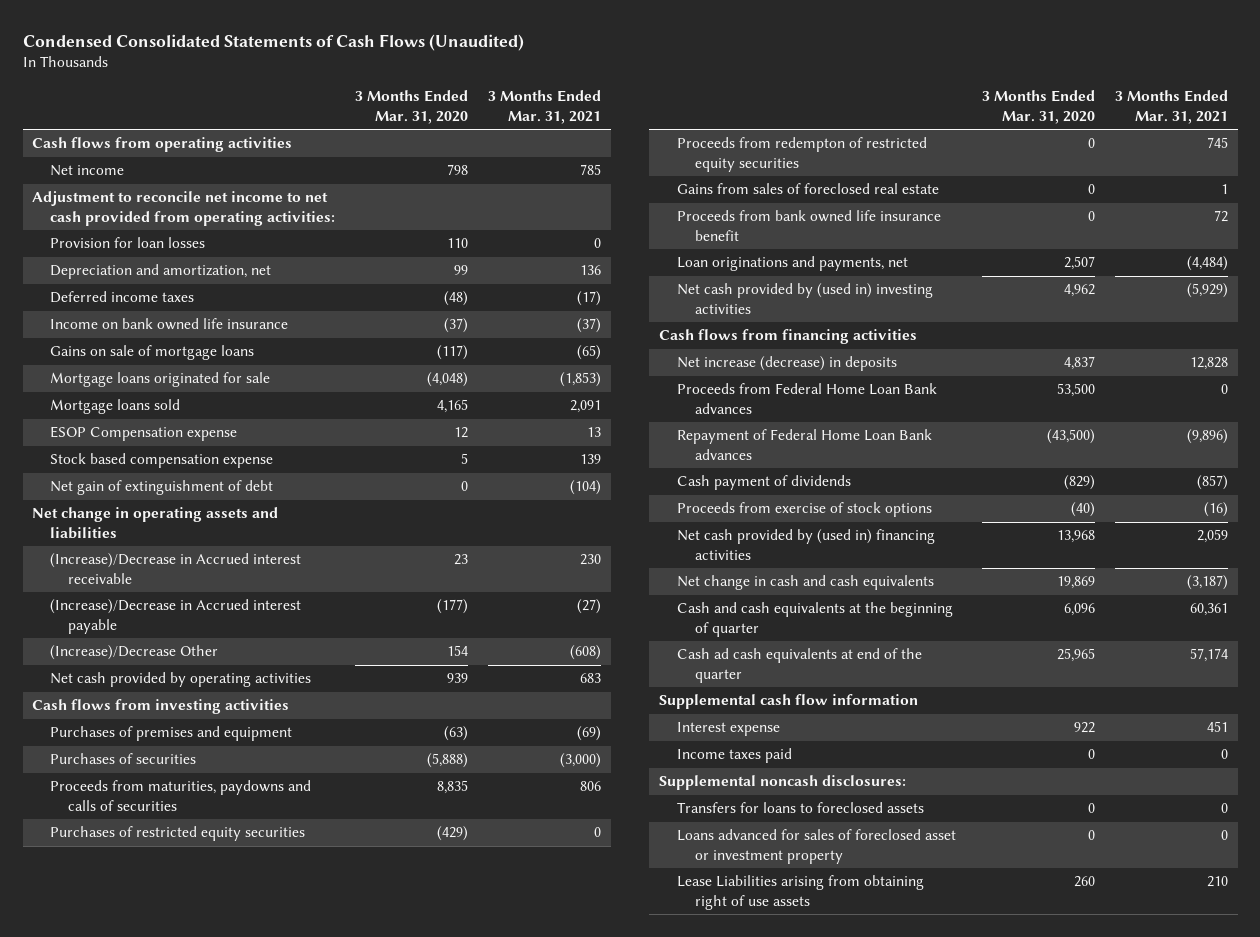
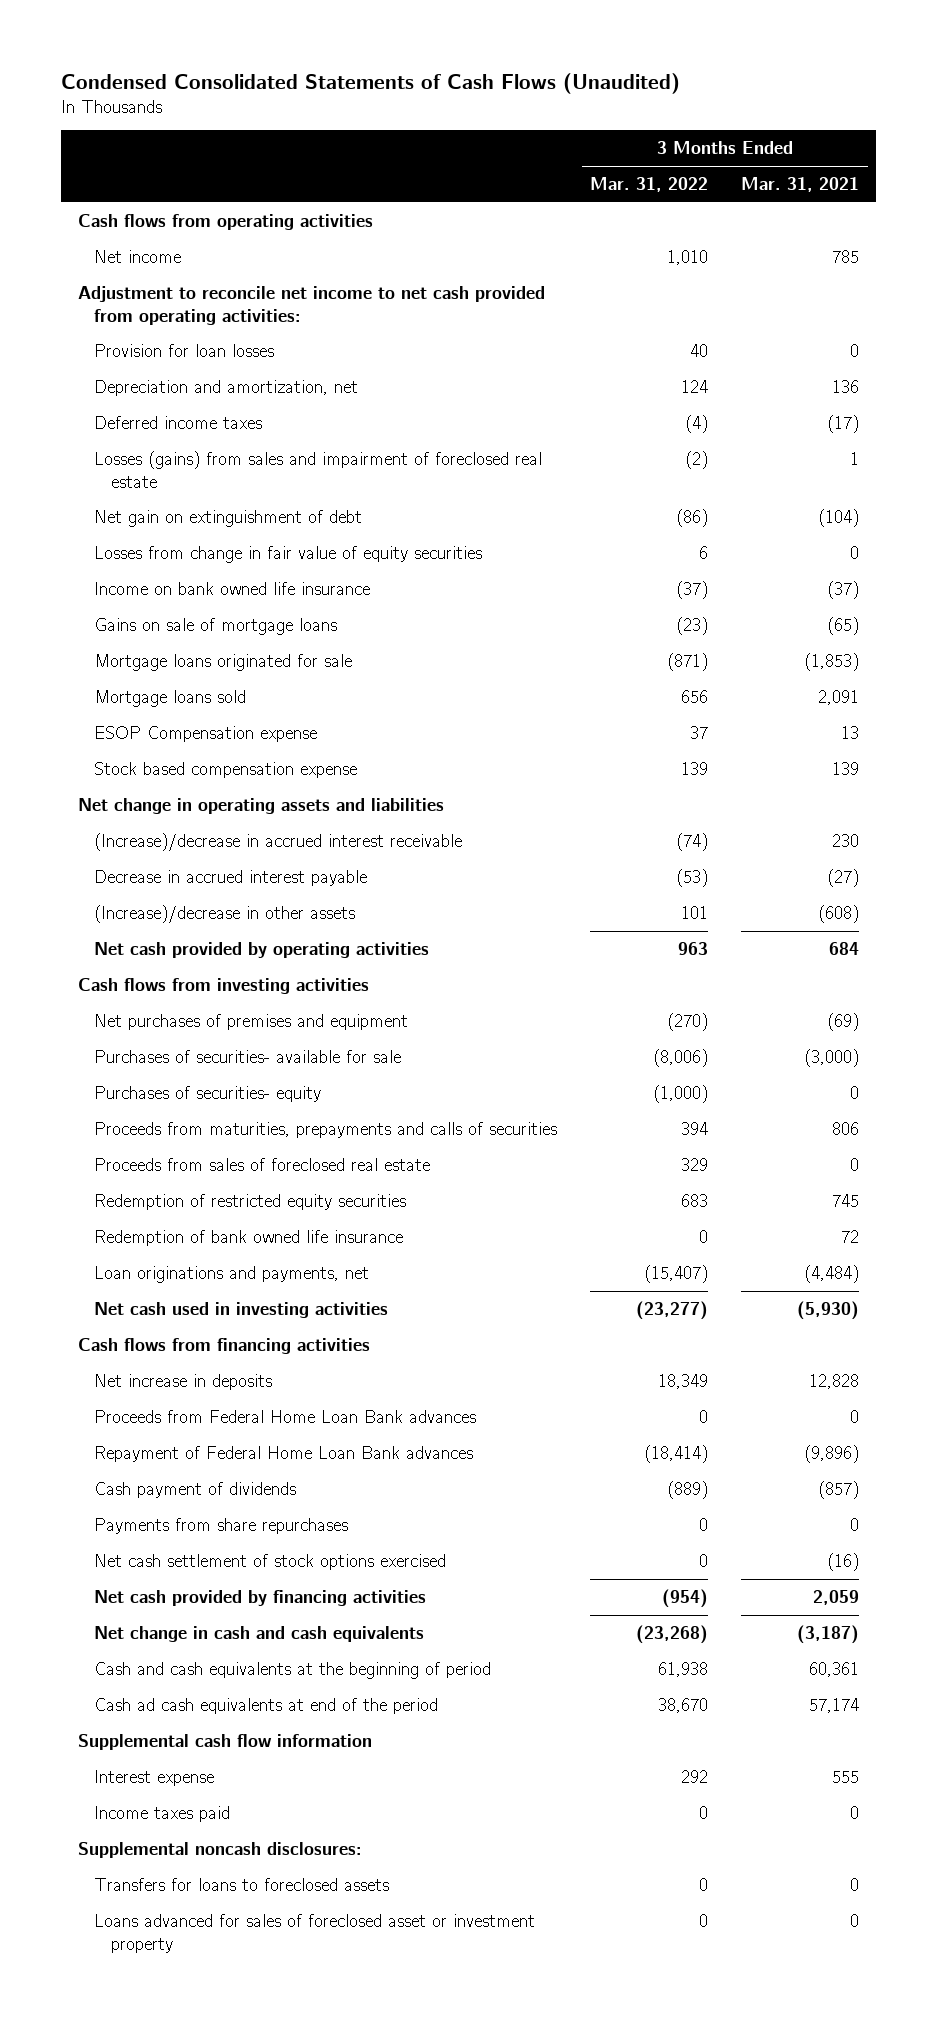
- | 3 Months Ended Mar. 31, 2020 | 3 Months Ended Mar. 31, 2021
+ | 3 Months Ended Mar. 31, 2022 | 3 Months Ended Mar. 31, 2021
+ Losses (gains) from sales and impairment of foreclosed real estate | (2) | 1
+ Net gain on extinguishment of debt | (86) | (104)
+ Losses from change in fair value of equity securities | 6 | 0
- Net gain of extinguishment of debt | 0 | (104)
- (Increase)/Decrease in Accrued interest receivable | 23 | 230
- (Increase)/Decrease in Accrued interest payable | (177) | (27)
- (Increase)/Decrease Other | 154 | (608)
- Net cash provided by operating activities | 939 | 683
+ (Increase)/decrease in accrued interest receivable | (74) | 230
+ Decrease in accrued interest payable | (53) | (27)
+ (Increase)/decrease in other assets | 101 | (608)
+ Net cash provided by operating activities | 963 | 684
- Purchases of premises and equipment | (63) | (69)
- Purchases of securities | (5,888) | (3,000)
- Proceeds from maturities, paydowns and calls of securities | 8,835 | 806
- Purchases of restricted equity securities | (429) | 0
- Proceeds from redempton of restricted equity securities | 0 | 745
- Gains from sales of foreclosed real estate | 0 | 1
- Proceeds from bank owned life insurance benefit | 0 | 72
+ Net purchases of premises and equipment | (270) | (69)
+ Purchases of securities- available for sale | (8,006) | (3,000)
+ Purchases of securities- equity | (1,000) | 0
+ Proceeds from maturities, prepayments and calls of securities | 394 | 806
+ Proceeds from sales of foreclosed real estate | 329 | 0
+ Redemption of restricted equity securities | 683 | 745
+ Redemption of bank owned life insurance | 0 | 72
- Net cash provided by (used in) investing activities | 4,962 | (5,929)
+ Net cash used in investing activities | (23,277) | (5,930)
- Net increase (decrease) in deposits | 4,837 | 12,828
+ Net increase in deposits | 18,349 | 12,828
- Proceeds from exercise of stock options | (40) | (16)
- Net cash provided by (used in) financing activities | 13,968 | 2,059
+ Payments from share repurchases | 0 | 0
+ Net cash settlement of stock options exercised | 0 | (16)
+ Net cash provided by financing activities | (954) | 2,059
- Cash and cash equivalents at the beginning of quarter | 6,096 | 60,361
- Cash ad cash equivalents at end of the quarter | 25,965 | 57,174
+ Cash and cash equivalents at the beginning of period | 61,938 | 60,361
+ Cash ad cash equivalents at end of the period | 38,670 | 57,174
- Interest expense | 922 | 451
+ Interest expense | 292 | 555
- Lease Liabilities arising from obtaining right of use assets | 260 | 210

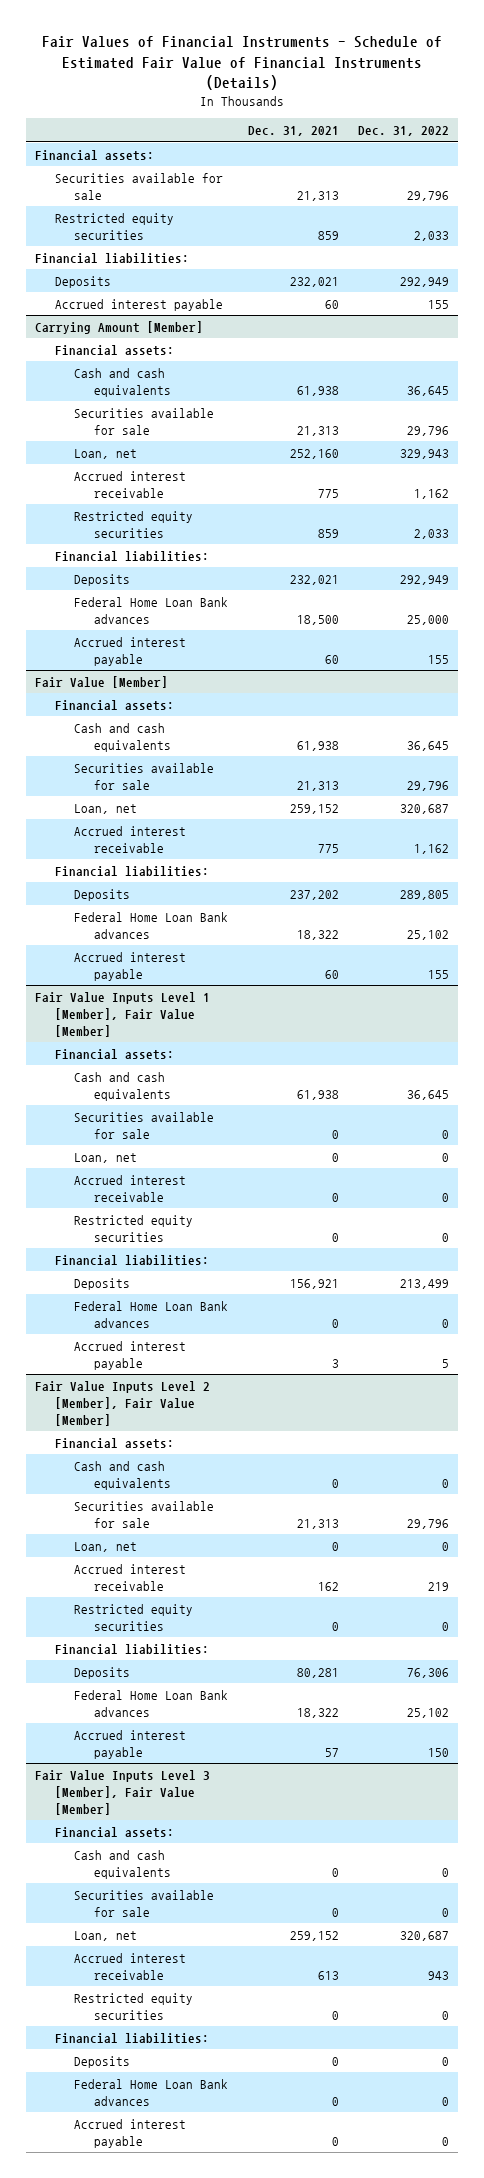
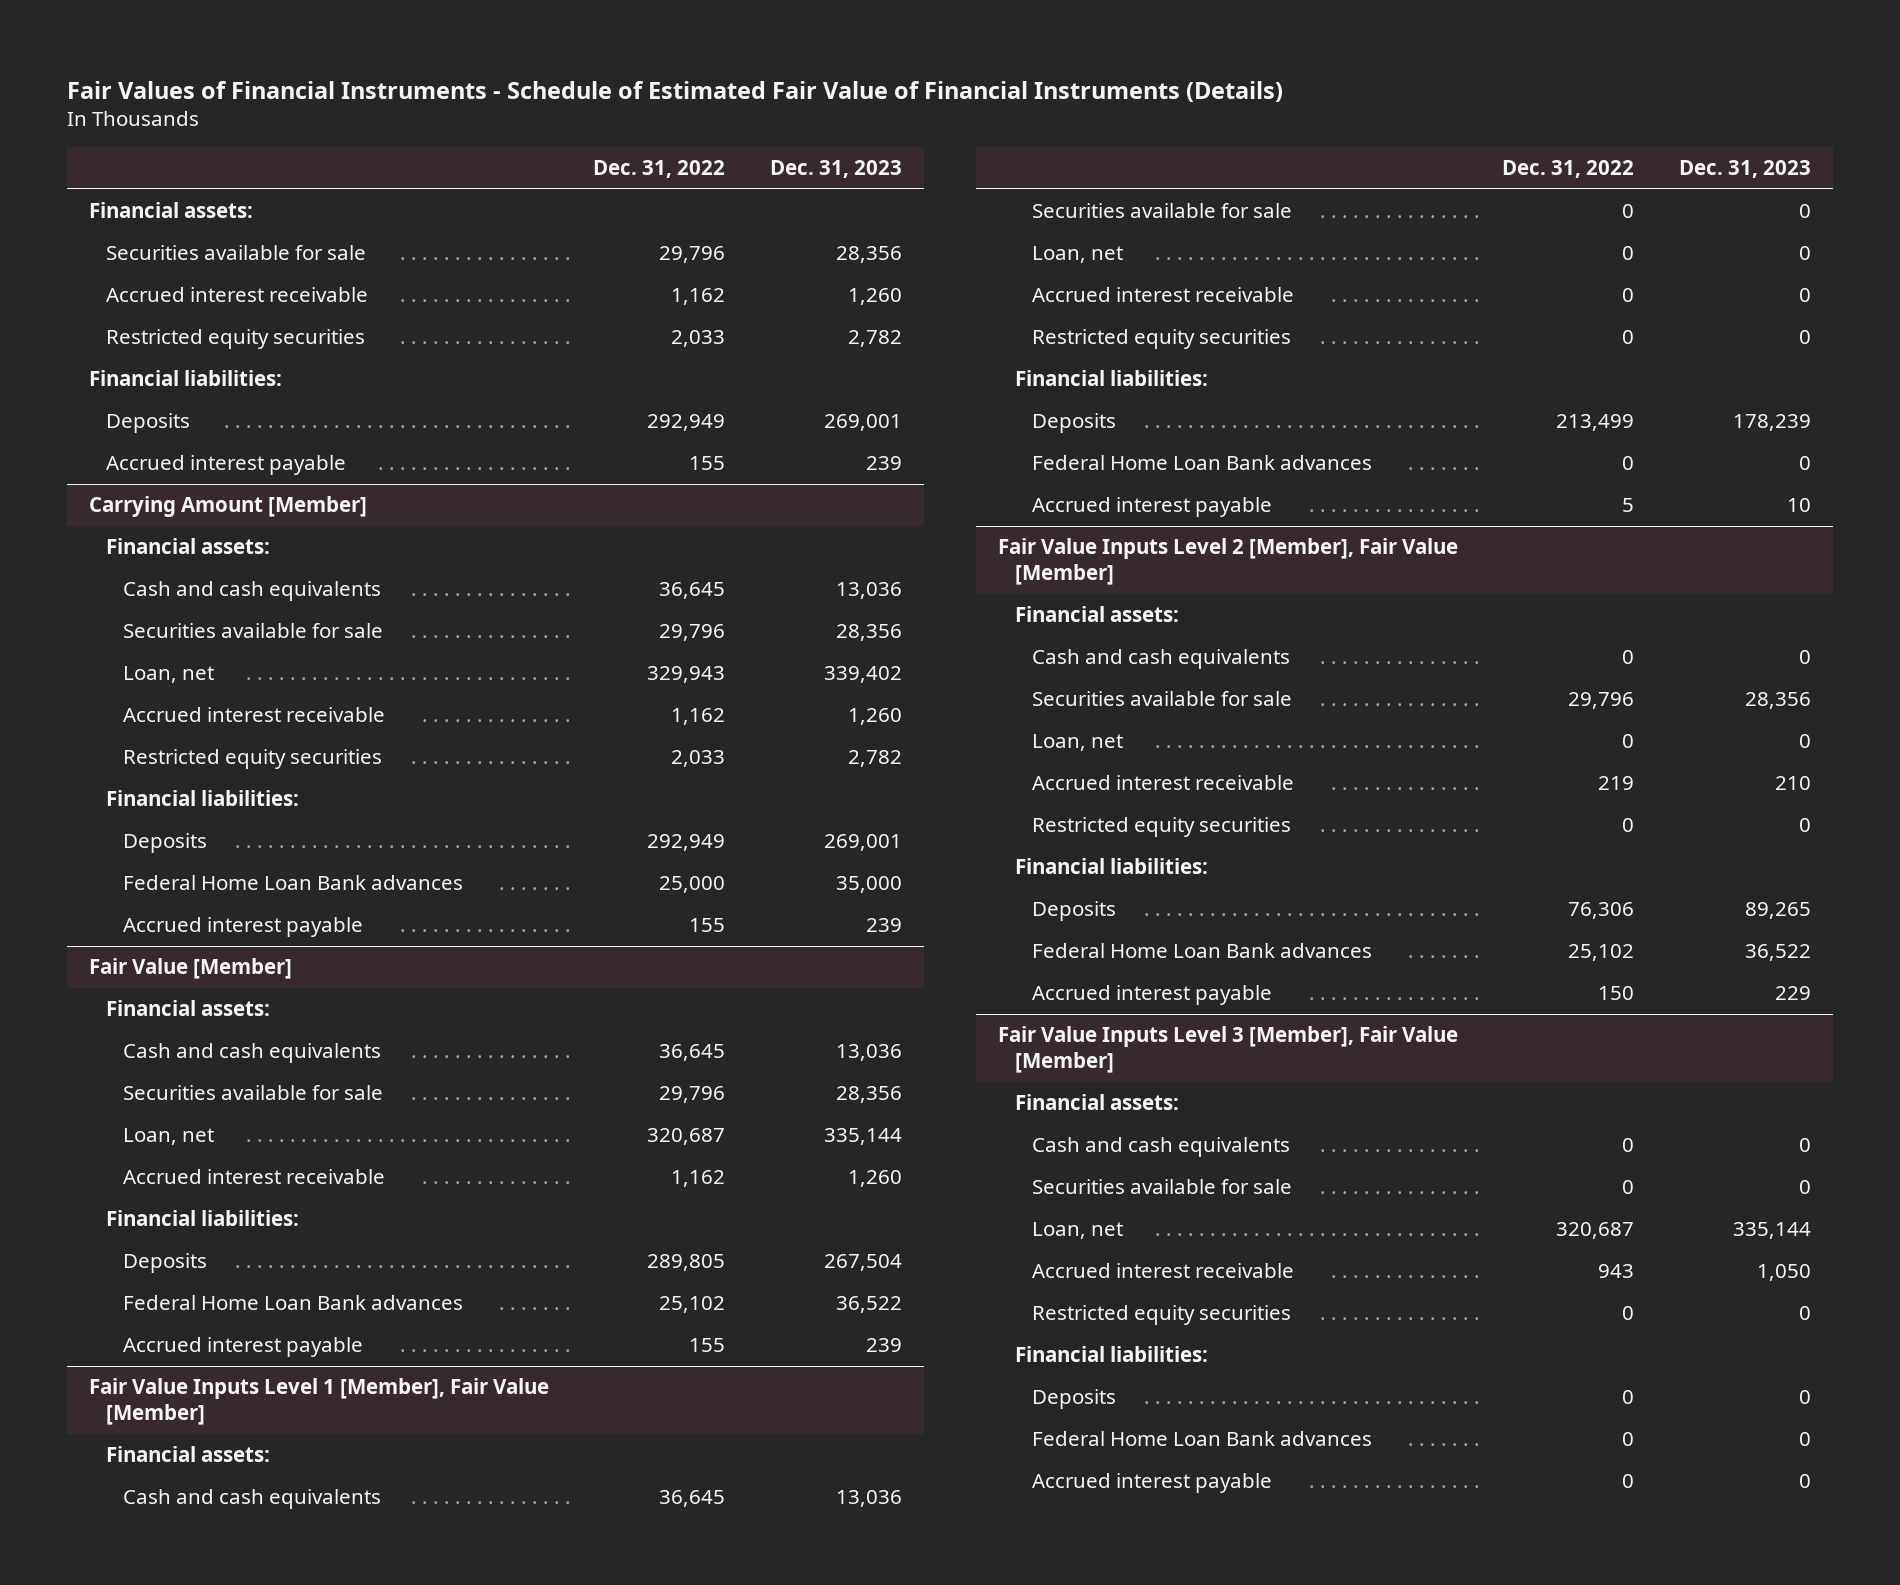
- | Dec. 31, 2021 | Dec. 31, 2022
+ | Dec. 31, 2022 | Dec. 31, 2023
+ Accrued interest receivable | 1,162 | 1,260

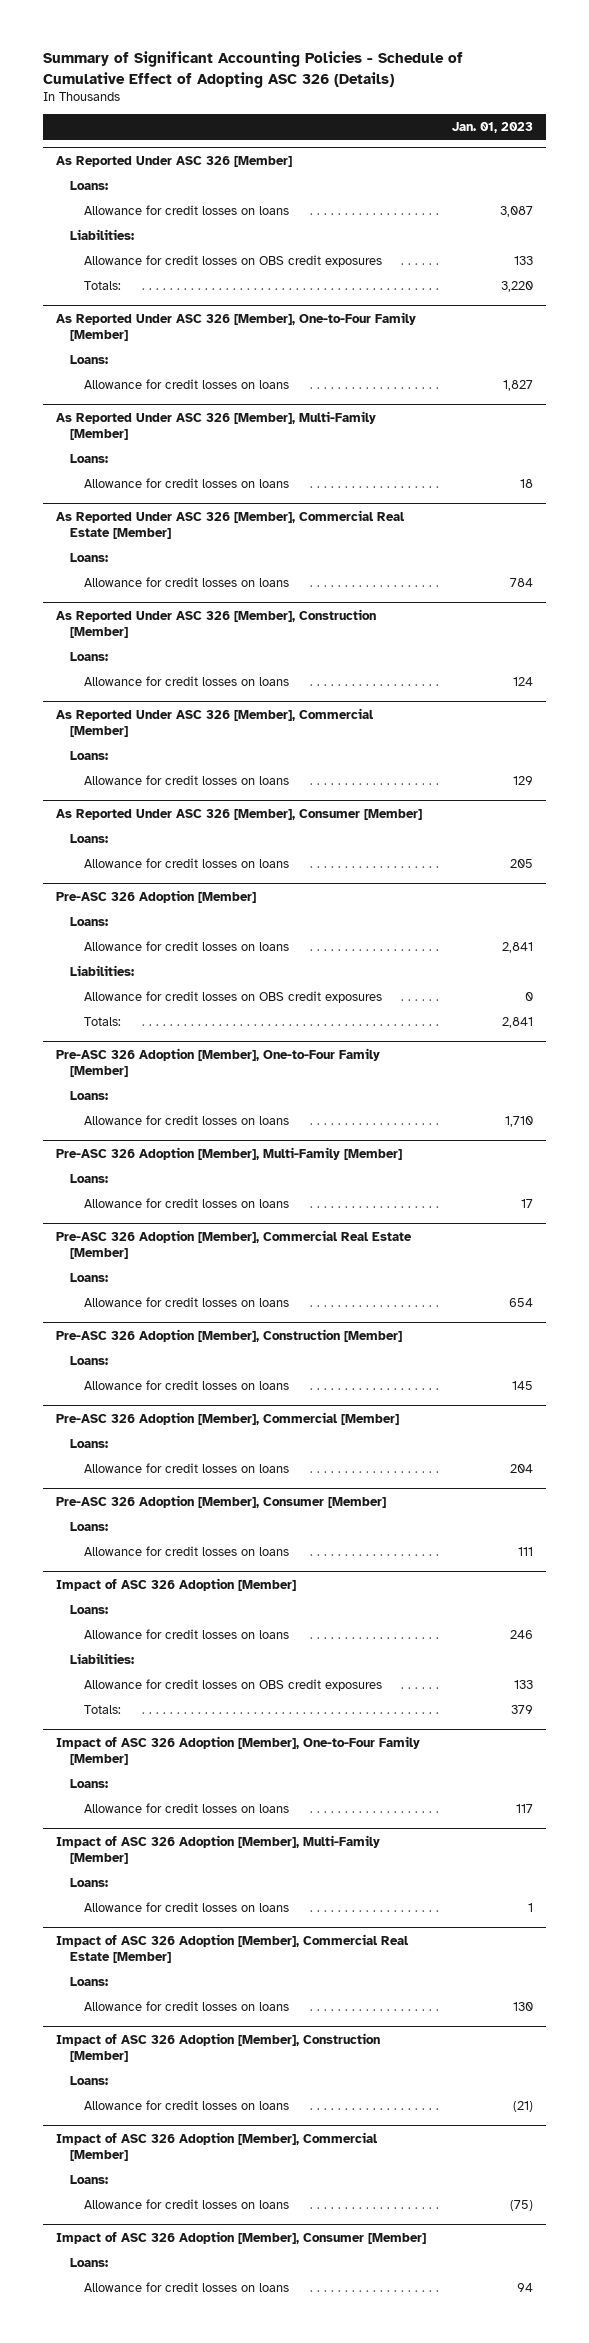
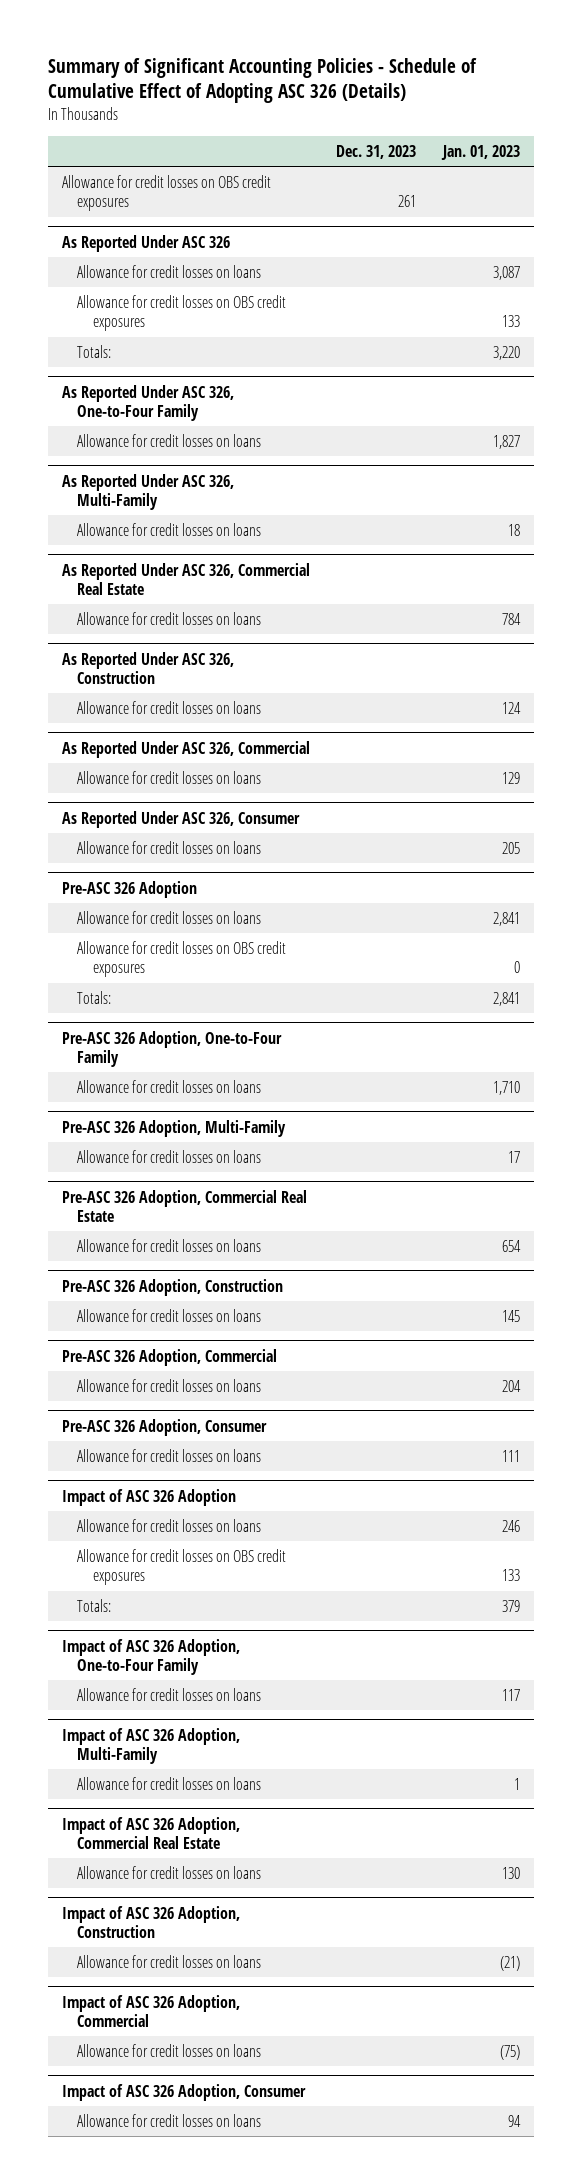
- | Jan. 01, 2023
+ | Dec. 31, 2023 | Jan. 01, 2023
- As Reported Under ASC 326 [Member]
- Loans:
+ Allowance for credit losses on OBS credit exposures | 261 |
+ As Reported Under ASC 326
- Liabilities:
- As Reported Under ASC 326 [Member], One-to-Four Family [Member]
- Loans:
+ As Reported Under ASC 326, One-to-Four Family
- As Reported Under ASC 326 [Member], Multi-Family [Member]
- Loans:
+ As Reported Under ASC 326, Multi-Family
- As Reported Under ASC 326 [Member], Commercial Real Estate [Member]
- Loans:
+ As Reported Under ASC 326, Commercial Real Estate
- As Reported Under ASC 326 [Member], Construction [Member]
- Loans:
+ As Reported Under ASC 326, Construction
- As Reported Under ASC 326 [Member], Commercial [Member]
- Loans:
+ As Reported Under ASC 326, Commercial
- As Reported Under ASC 326 [Member], Consumer [Member]
- Loans:
+ As Reported Under ASC 326, Consumer
- Pre-ASC 326 Adoption [Member]
- Loans:
+ Pre-ASC 326 Adoption
- Liabilities:
- Pre-ASC 326 Adoption [Member], One-to-Four Family [Member]
- Loans:
+ Pre-ASC 326 Adoption, One-to-Four Family
- Pre-ASC 326 Adoption [Member], Multi-Family [Member]
- Loans:
+ Pre-ASC 326 Adoption, Multi-Family
- Pre-ASC 326 Adoption [Member], Commercial Real Estate [Member]
- Loans:
+ Pre-ASC 326 Adoption, Commercial Real Estate
- Pre-ASC 326 Adoption [Member], Construction [Member]
- Loans:
+ Pre-ASC 326 Adoption, Construction
- Pre-ASC 326 Adoption [Member], Commercial [Member]
- Loans:
+ Pre-ASC 326 Adoption, Commercial
- Pre-ASC 326 Adoption [Member], Consumer [Member]
- Loans:
+ Pre-ASC 326 Adoption, Consumer
- Impact of ASC 326 Adoption [Member]
- Loans:
+ Impact of ASC 326 Adoption
- Liabilities:
- Impact of ASC 326 Adoption [Member], One-to-Four Family [Member]
- Loans:
+ Impact of ASC 326 Adoption, One-to-Four Family
- Impact of ASC 326 Adoption [Member], Multi-Family [Member]
- Loans:
+ Impact of ASC 326 Adoption, Multi-Family
- Impact of ASC 326 Adoption [Member], Commercial Real Estate [Member]
- Loans:
+ Impact of ASC 326 Adoption, Commercial Real Estate
- Impact of ASC 326 Adoption [Member], Construction [Member]
- Loans:
+ Impact of ASC 326 Adoption, Construction
- Impact of ASC 326 Adoption [Member], Commercial [Member]
- Loans:
+ Impact of ASC 326 Adoption, Commercial
- Impact of ASC 326 Adoption [Member], Consumer [Member]
- Loans:
+ Impact of ASC 326 Adoption, Consumer

